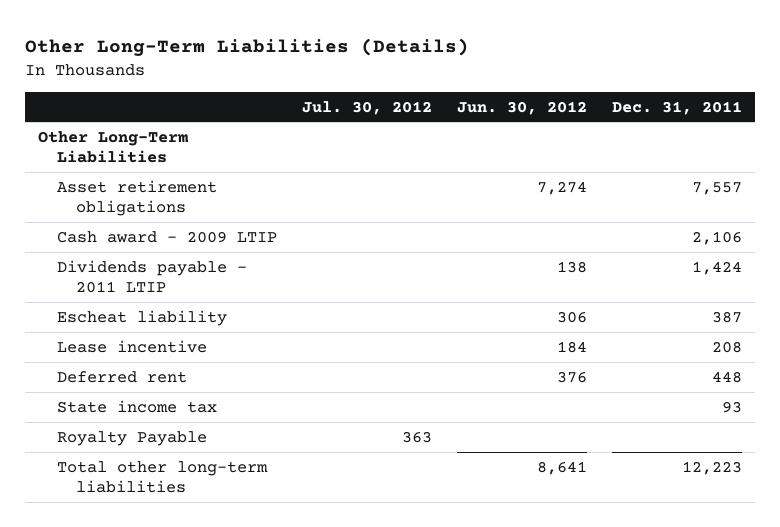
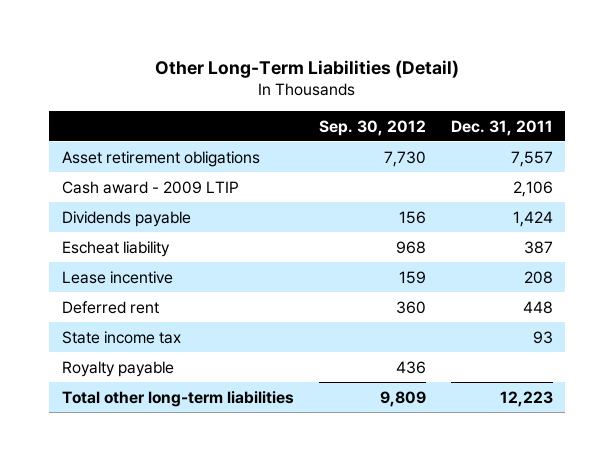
- Other Long-Term Liabilities (Details)
+ Other Long-Term Liabilities (Detail)
- | Jul. 30, 2012 | Jun. 30, 2012 | Dec. 31, 2011
+ | Sep. 30, 2012 | Dec. 31, 2011
- Other Long-Term Liabilities
- Dividends payable - 2011 LTIP | | 138 | 1,424
+ Dividends payable | 156 | 1,424
- Royalty Payable | 363 | |
+ Royalty payable | 436 |

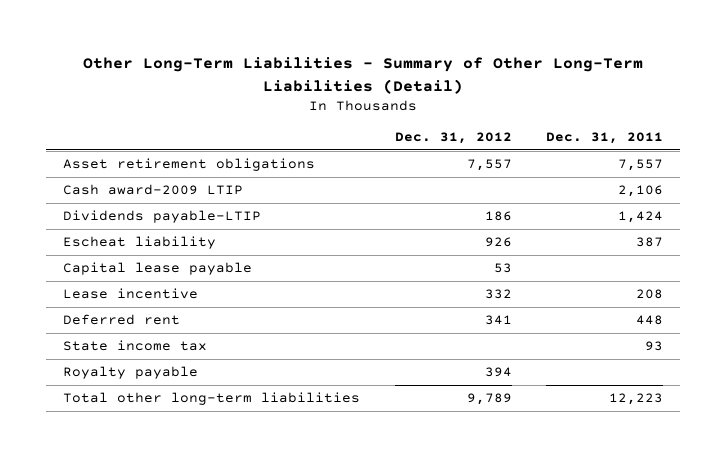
- Other Long-Term Liabilities (Detail)
+ Other Long-Term Liabilities - Summary of Other Long-Term Liabilities (Detail)
- | Sep. 30, 2012 | Dec. 31, 2011
+ | Dec. 31, 2012 | Dec. 31, 2011
- Cash award - 2009 LTIP | | 2,106
- Dividends payable | 156 | 1,424
+ Cash award-2009 LTIP | | 2,106
+ Dividends payable-LTIP | 186 | 1,424
+ Capital lease payable | 53 |

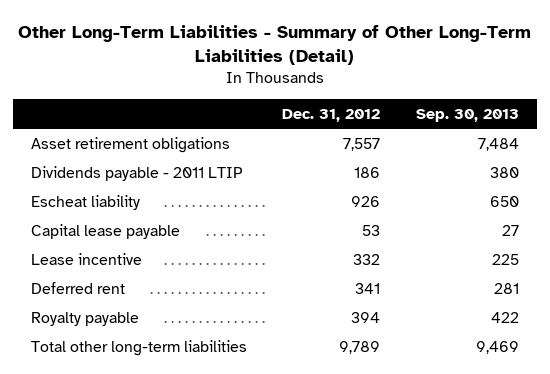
- | Dec. 31, 2012 | Dec. 31, 2011
+ | Dec. 31, 2012 | Sep. 30, 2013
- Cash award-2009 LTIP | | 2,106
- Dividends payable-LTIP | 186 | 1,424
+ Dividends payable - 2011 LTIP | 186 | 380
- State income tax | | 93

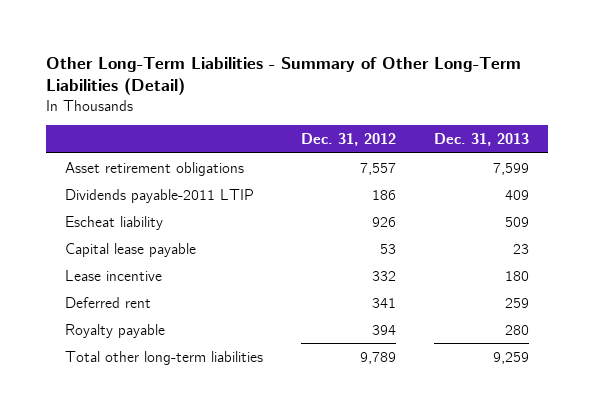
- | Dec. 31, 2012 | Sep. 30, 2013
+ | Dec. 31, 2012 | Dec. 31, 2013
- Dividends payable - 2011 LTIP | 186 | 380
+ Dividends payable-2011 LTIP | 186 | 409

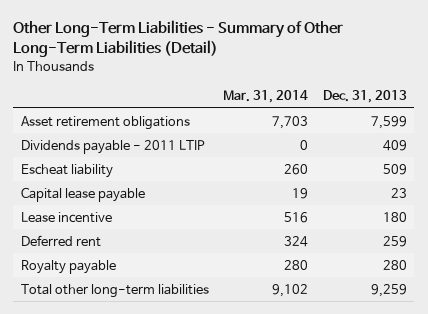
- | Dec. 31, 2012 | Dec. 31, 2013
+ | Mar. 31, 2014 | Dec. 31, 2013
- Dividends payable-2011 LTIP | 186 | 409
+ Dividends payable - 2011 LTIP | 0 | 409

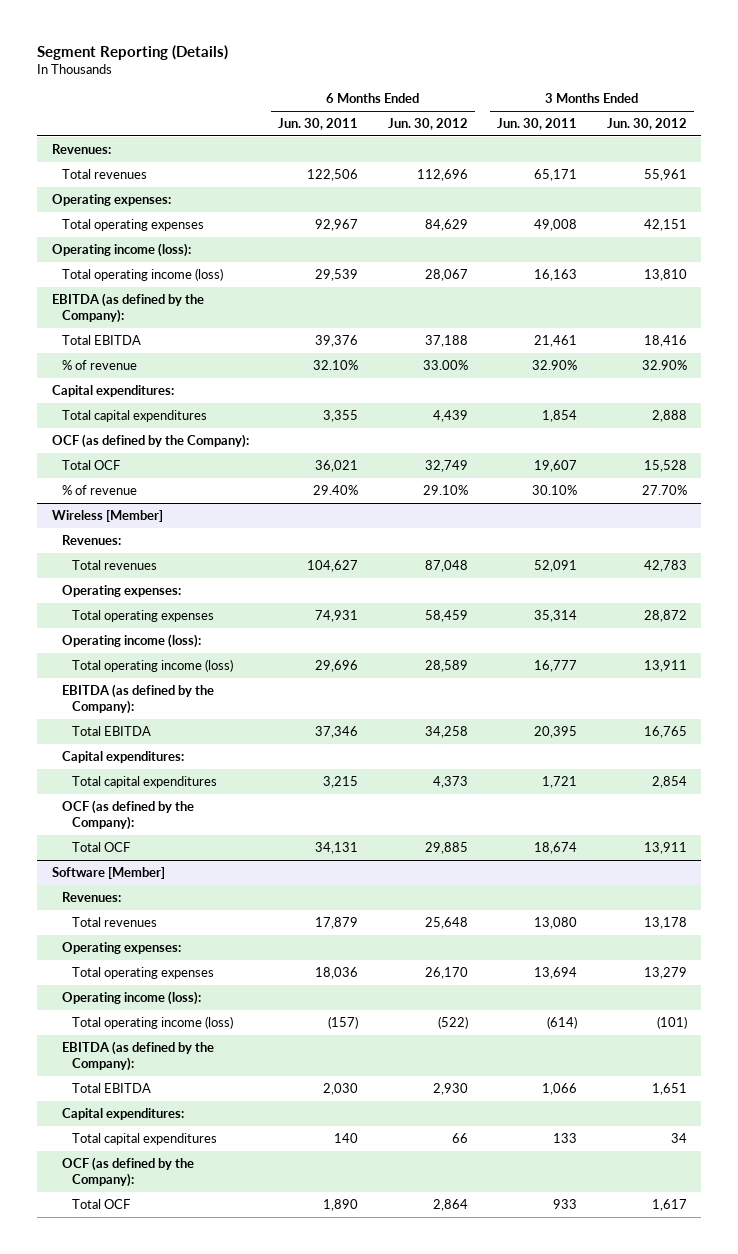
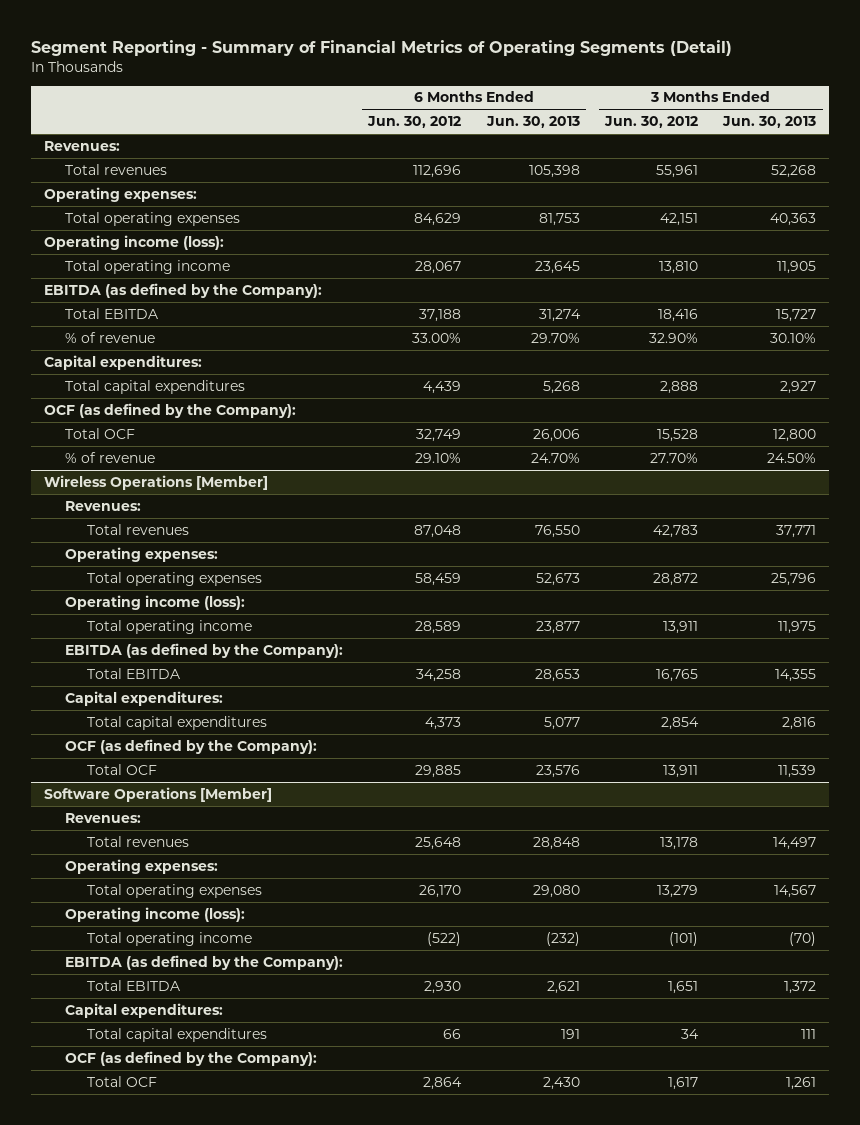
- Segment Reporting (Details)
+ Segment Reporting - Summary of Financial Metrics of Operating Segments (Detail)
- | 6 Months Ended Jun. 30, 2011 | 6 Months Ended Jun. 30, 2012 | 3 Months Ended Jun. 30, 2011 | 3 Months Ended Jun. 30, 2012
+ | 6 Months Ended Jun. 30, 2012 | 6 Months Ended Jun. 30, 2013 | 3 Months Ended Jun. 30, 2012 | 3 Months Ended Jun. 30, 2013
- Total operating income (loss) | 29,539 | 28,067 | 16,163 | 13,810
+ Total operating income | 28,067 | 23,645 | 13,810 | 11,905
- Wireless [Member]
+ Wireless Operations [Member]
- Total operating income (loss) | 29,696 | 28,589 | 16,777 | 13,911
+ Total operating income | 28,589 | 23,877 | 13,911 | 11,975
- Software [Member]
+ Software Operations [Member]
- Total operating income (loss) | (157) | (522) | (614) | (101)
+ Total operating income | (522) | (232) | (101) | (70)

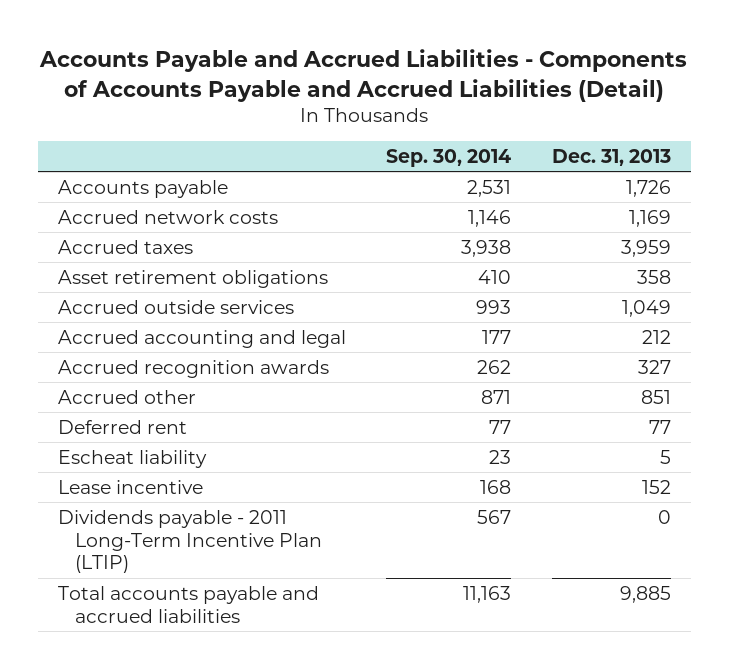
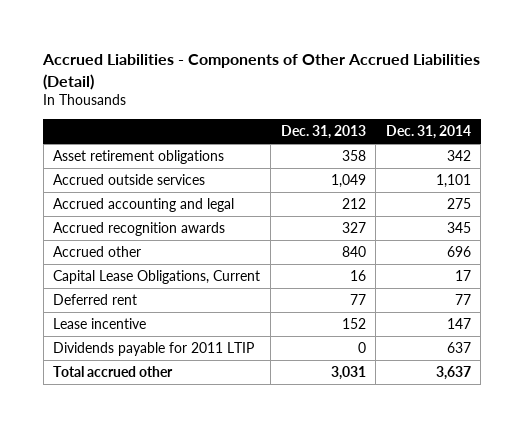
- Accounts Payable and Accrued Liabilities - Components of Accounts Payable and Accrued Liabilities (Detail)
+ Accrued Liabilities - Components of Other Accrued Liabilities (Detail)
- | Sep. 30, 2014 | Dec. 31, 2013
+ | Dec. 31, 2013 | Dec. 31, 2014
- Accounts payable | 2,531 | 1,726
- Accrued network costs | 1,146 | 1,169
- Accrued taxes | 3,938 | 3,959
- Accrued other | 871 | 851
+ Accrued other | 840 | 696
+ Capital Lease Obligations, Current | 16 | 17
- Escheat liability | 23 | 5
- Dividends payable - 2011 Long-Term Incentive Plan (LTIP) | 567 | 0
- Total accounts payable and accrued liabilities | 11,163 | 9,885
+ Dividends payable for 2011 LTIP | 0 | 637
+ Total accrued other | 3,031 | 3,637

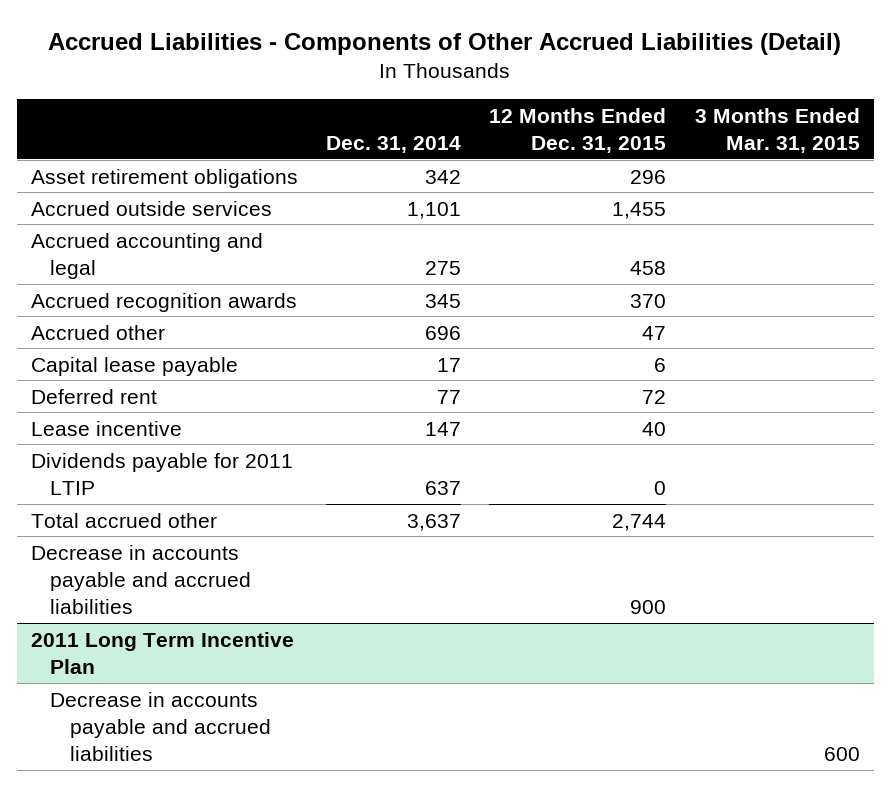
- | Dec. 31, 2013 | Dec. 31, 2014
+ | Dec. 31, 2014 | 12 Months Ended Dec. 31, 2015 | 3 Months Ended Mar. 31, 2015
- Capital Lease Obligations, Current | 16 | 17
+ Capital lease payable | 17 | 6 |
+ Decrease in accounts payable and accrued liabilities | | 900 |
+ 2011 Long Term Incentive Plan
+ Decrease in accounts payable and accrued liabilities | | | 600

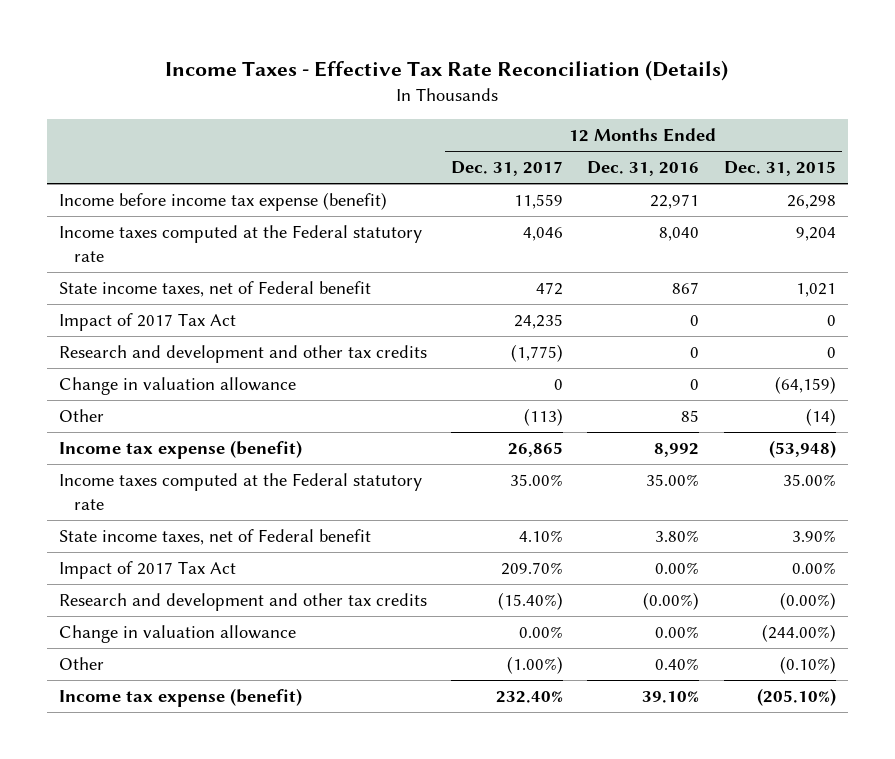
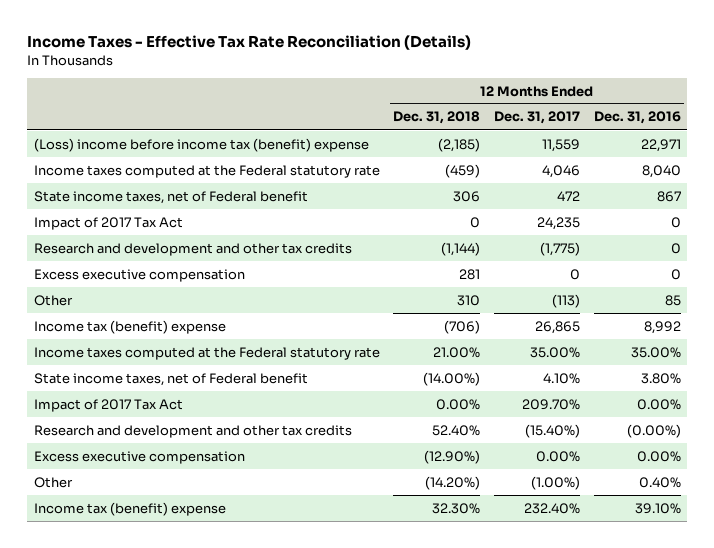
- | 12 Months Ended Dec. 31, 2017 | 12 Months Ended Dec. 31, 2016 | 12 Months Ended Dec. 31, 2015
+ | 12 Months Ended Dec. 31, 2018 | 12 Months Ended Dec. 31, 2017 | 12 Months Ended Dec. 31, 2016
- Income before income tax expense (benefit) | 11,559 | 22,971 | 26,298
+ (Loss) income before income tax (benefit) expense | (2,185) | 11,559 | 22,971
- Change in valuation allowance | 0 | 0 | (64,159)
+ Excess executive compensation | 281 | 0 | 0
- Income tax expense (benefit) | 26,865 | 8,992 | (53,948)
+ Income tax (benefit) expense | (706) | 26,865 | 8,992
- Change in valuation allowance | 0.00% | 0.00% | (244.00%)
+ Excess executive compensation | (12.90%) | 0.00% | 0.00%
- Income tax expense (benefit) | 232.40% | 39.10% | (205.10%)
+ Income tax (benefit) expense | 32.30% | 232.40% | 39.10%

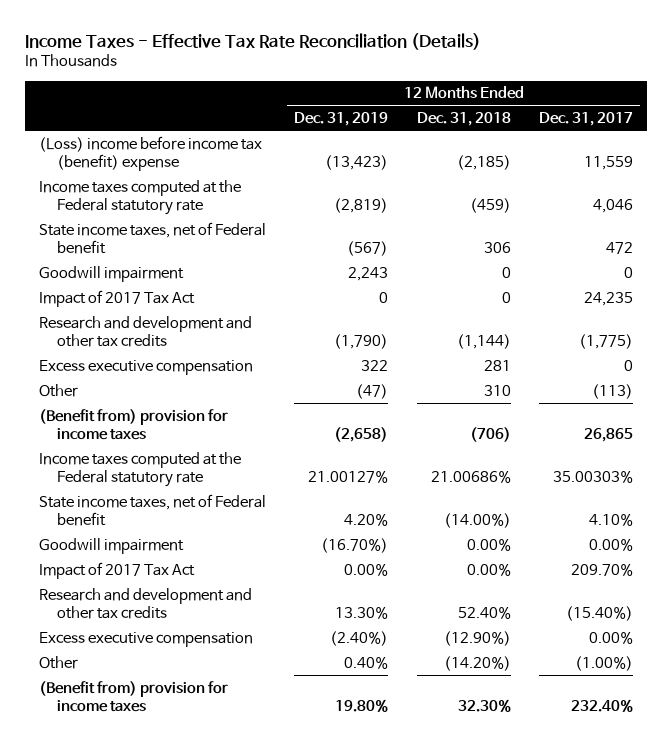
- | 12 Months Ended Dec. 31, 2018 | 12 Months Ended Dec. 31, 2017 | 12 Months Ended Dec. 31, 2016
+ | 12 Months Ended Dec. 31, 2019 | 12 Months Ended Dec. 31, 2018 | 12 Months Ended Dec. 31, 2017
+ Goodwill impairment | 2,243 | 0 | 0
- Income tax (benefit) expense | (706) | 26,865 | 8,992
- Income taxes computed at the Federal statutory rate | 21.00% | 35.00% | 35.00%
+ (Benefit from) provision for income taxes | (2,658) | (706) | 26,865
+ Income taxes computed at the Federal statutory rate | 21.00127% | 21.00686% | 35.00303%
+ Goodwill impairment | (16.70%) | 0.00% | 0.00%
- Income tax (benefit) expense | 32.30% | 232.40% | 39.10%
+ (Benefit from) provision for income taxes | 19.80% | 32.30% | 232.40%

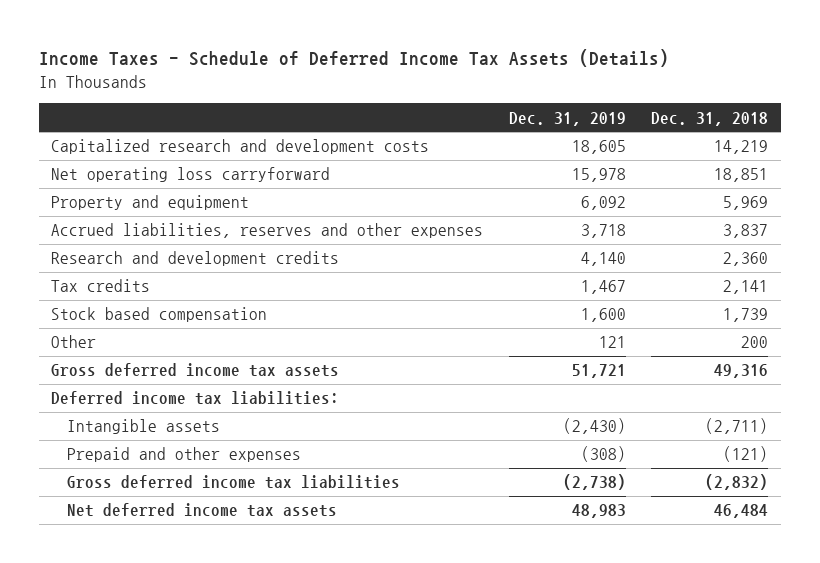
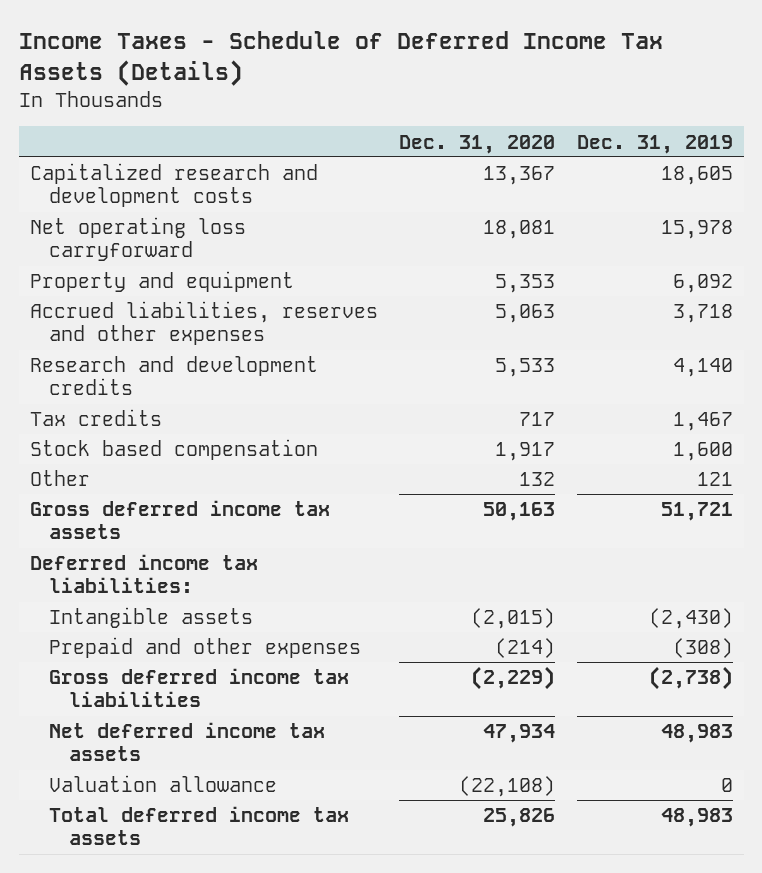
- | Dec. 31, 2019 | Dec. 31, 2018
+ | Dec. 31, 2020 | Dec. 31, 2019
+ Valuation allowance | (22,108) | 0
+ Total deferred income tax assets | 25,826 | 48,983

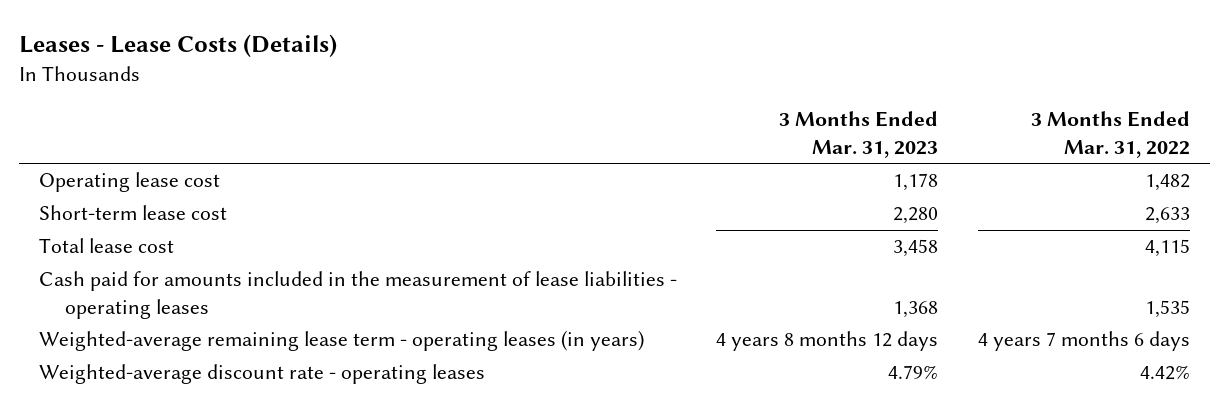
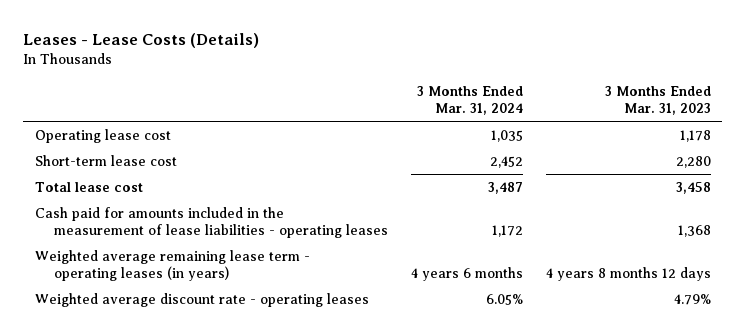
- | 3 Months Ended Mar. 31, 2023 | 3 Months Ended Mar. 31, 2022
+ | 3 Months Ended Mar. 31, 2024 | 3 Months Ended Mar. 31, 2023
- Weighted-average remaining lease term - operating leases (in years) | 4 years 8 months 12 days | 4 years 7 months 6 days
- Weighted-average discount rate - operating leases | 4.79% | 4.42%
+ Weighted average remaining lease term - operating leases (in years) | 4 years 6 months | 4 years 8 months 12 days
+ Weighted average discount rate - operating leases | 6.05% | 4.79%

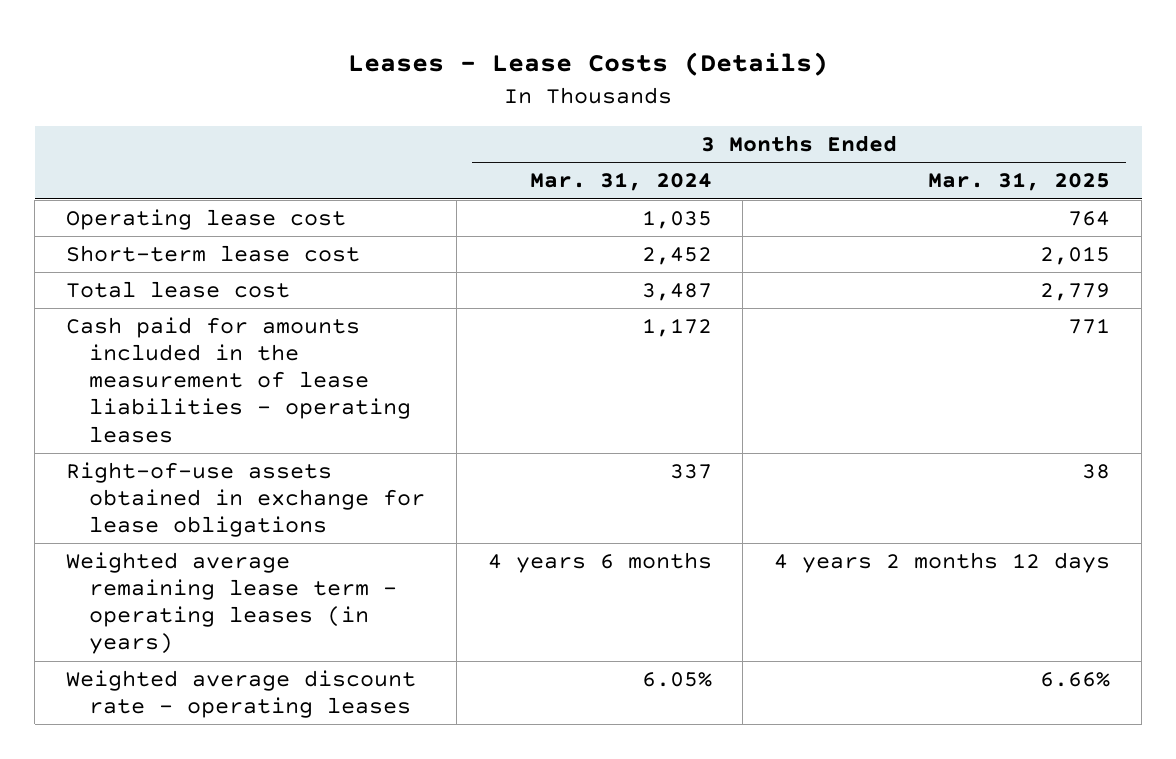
- | 3 Months Ended Mar. 31, 2024 | 3 Months Ended Mar. 31, 2023
+ | 3 Months Ended Mar. 31, 2024 | 3 Months Ended Mar. 31, 2025
+ Right-of-use assets obtained in exchange for lease obligations | 337 | 38

